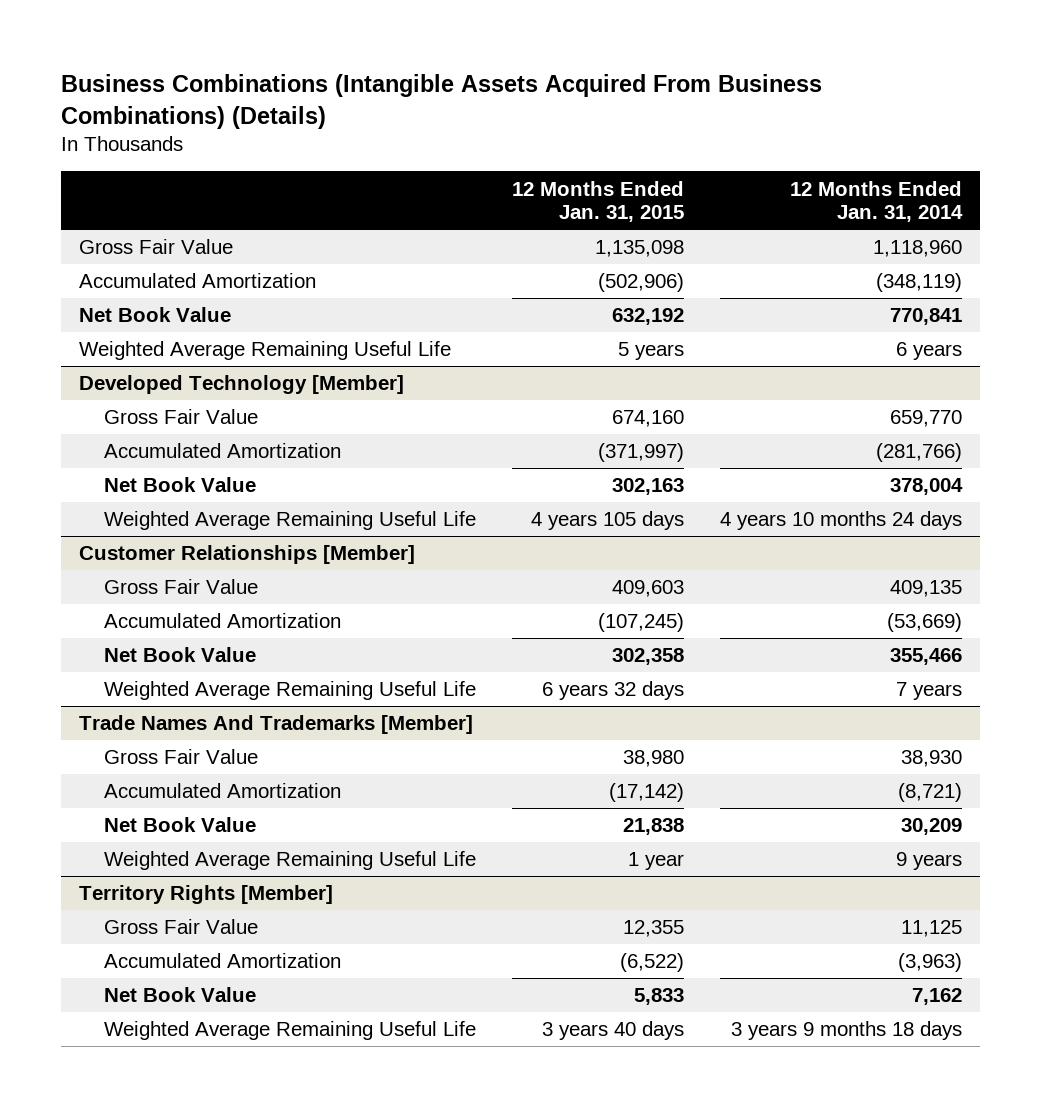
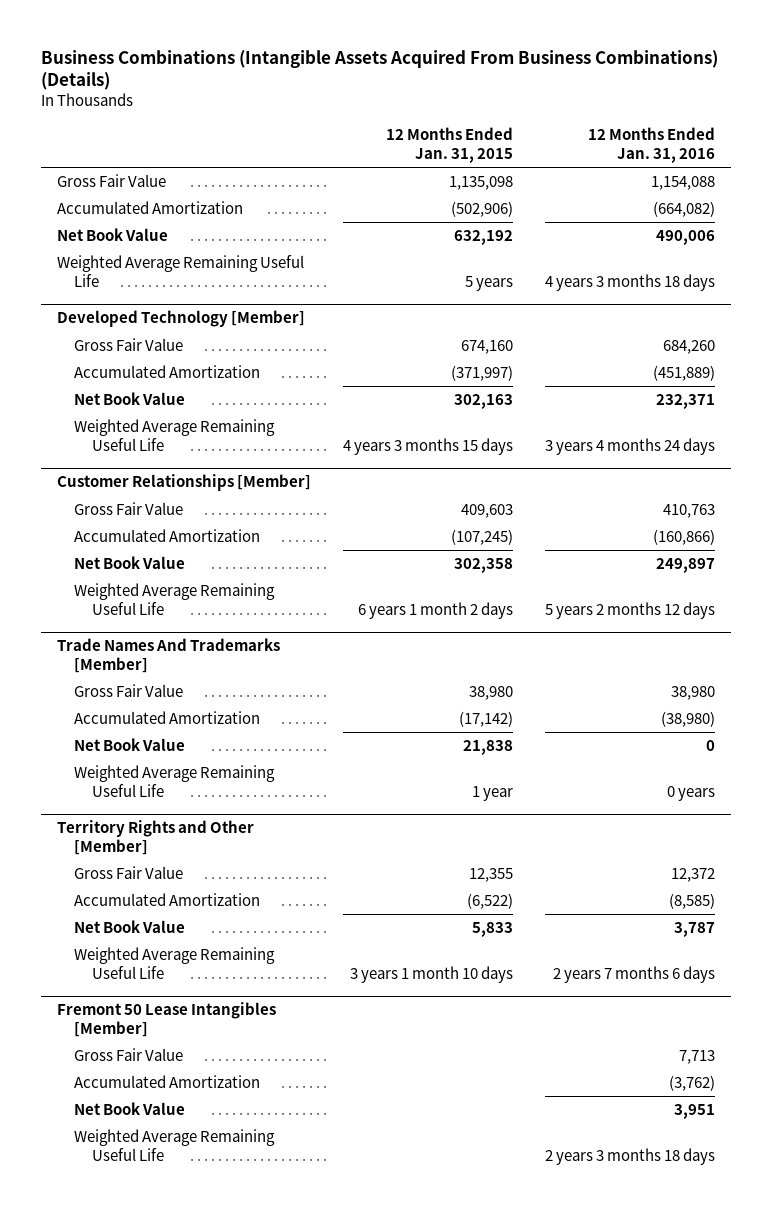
- | 12 Months Ended Jan. 31, 2015 | 12 Months Ended Jan. 31, 2014
+ | 12 Months Ended Jan. 31, 2015 | 12 Months Ended Jan. 31, 2016
@ Developed Technology [Member]
- Weighted Average Remaining Useful Life | 4 years 105 days | 4 years 10 months 24 days
+ Weighted Average Remaining Useful Life | 4 years 3 months 15 days | 3 years 4 months 24 days
@ Customer Relationships [Member]
- Weighted Average Remaining Useful Life | 6 years 32 days | 7 years
+ Weighted Average Remaining Useful Life | 6 years 1 month 2 days | 5 years 2 months 12 days
- Territory Rights [Member]
+ Territory Rights and Other [Member]
- Weighted Average Remaining Useful Life | 3 years 40 days | 3 years 9 months 18 days
+ Weighted Average Remaining Useful Life | 3 years 1 month 10 days | 2 years 7 months 6 days
+ Fremont 50 Lease Intangibles [Member]
+ Gross Fair Value | | 7,713
+ Accumulated Amortization | | (3,762)
+ Net Book Value | | 3,951
+ Weighted Average Remaining Useful Life | | 2 years 3 months 18 days

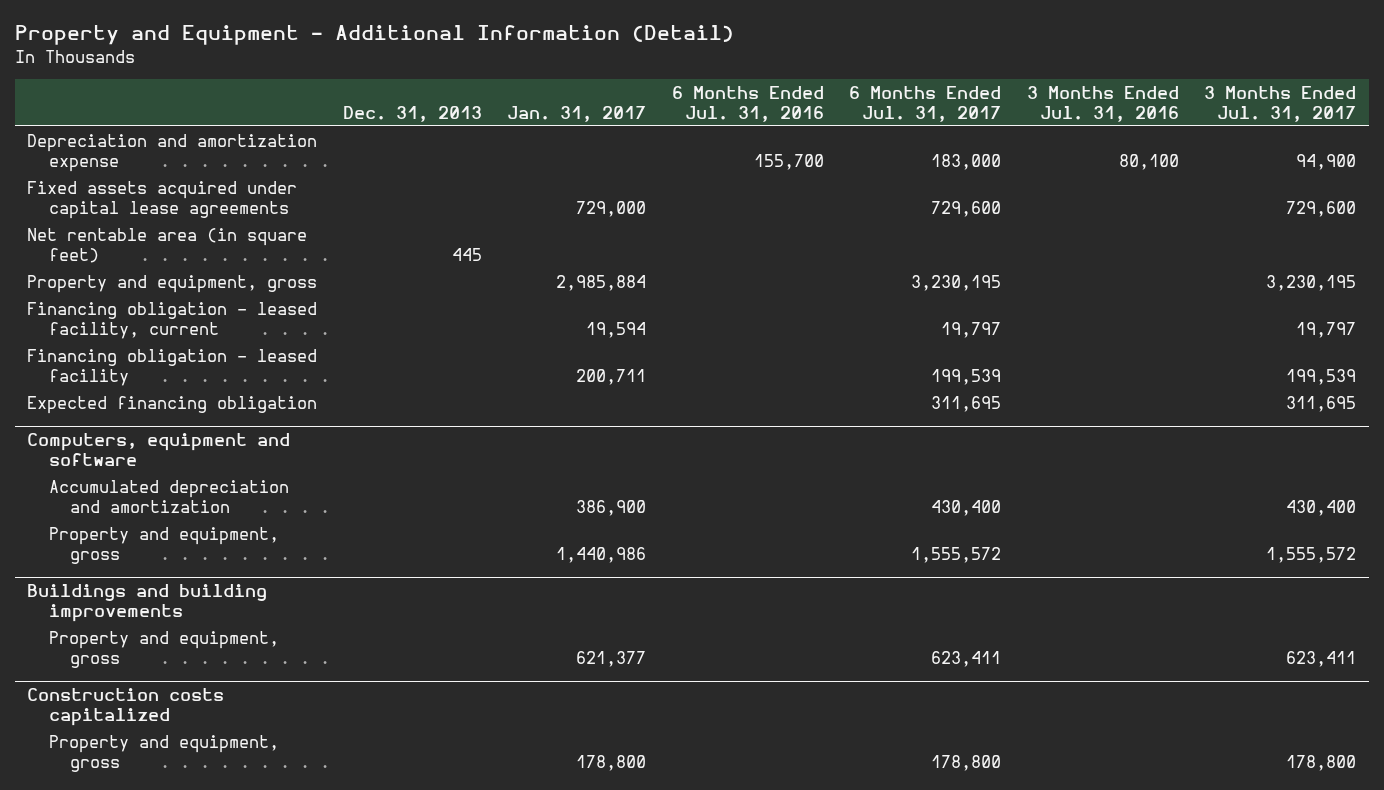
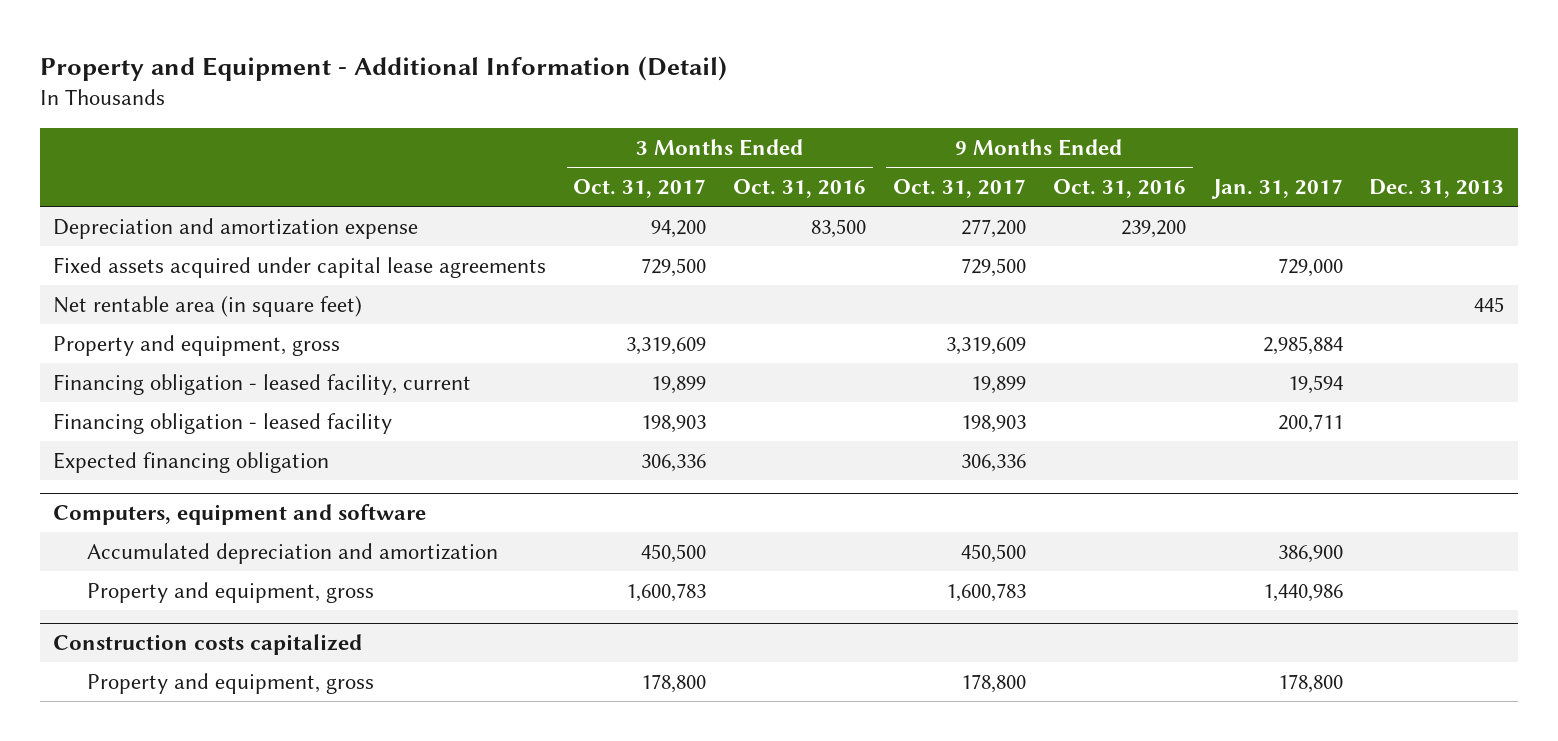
- | Dec. 31, 2013 | Jan. 31, 2017 | 6 Months Ended Jul. 31, 2016 | 6 Months Ended Jul. 31, 2017 | 3 Months Ended Jul. 31, 2016 | 3 Months Ended Jul. 31, 2017
+ | 3 Months Ended Oct. 31, 2017 | 3 Months Ended Oct. 31, 2016 | 9 Months Ended Oct. 31, 2017 | 9 Months Ended Oct. 31, 2016 | Jan. 31, 2017 | Dec. 31, 2013
- Buildings and building improvements
- Property and equipment, gross | | 621,377 | | 623,411 | | 623,411

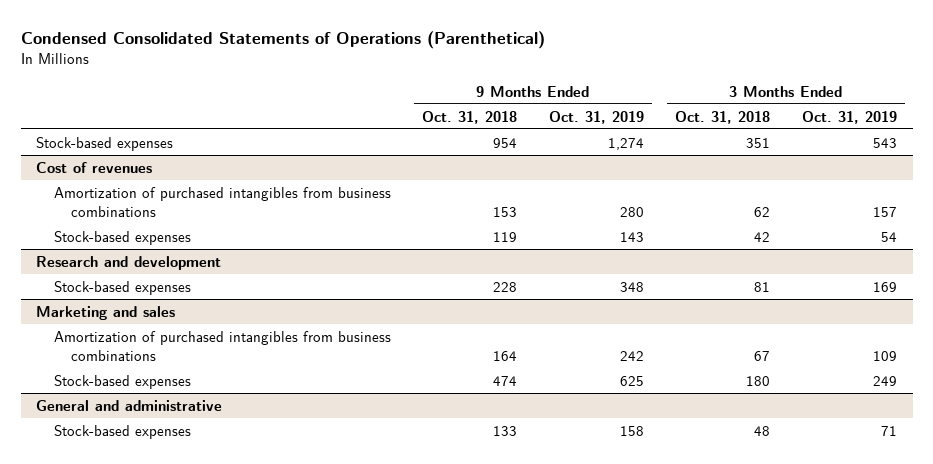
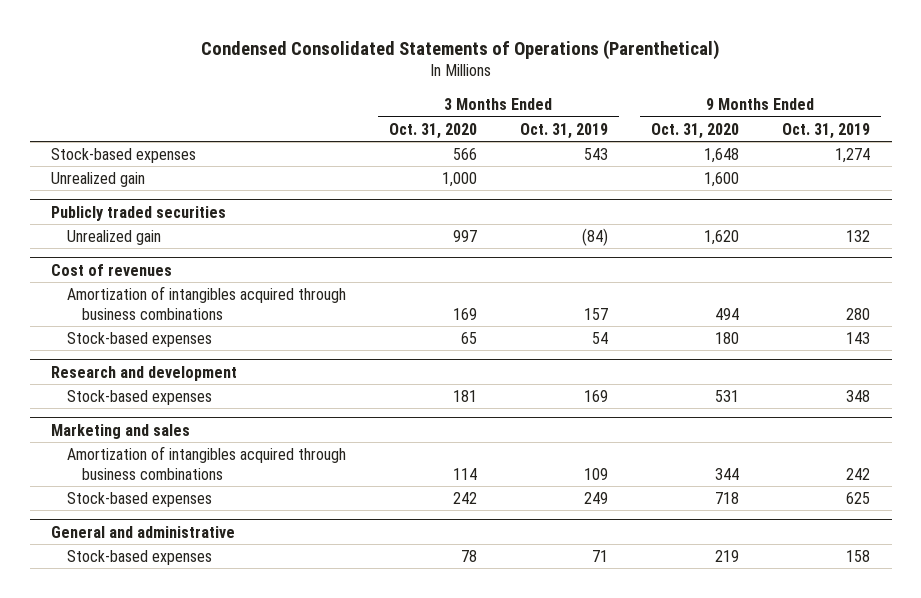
- | 9 Months Ended Oct. 31, 2018 | 9 Months Ended Oct. 31, 2019 | 3 Months Ended Oct. 31, 2018 | 3 Months Ended Oct. 31, 2019
+ | 3 Months Ended Oct. 31, 2020 | 3 Months Ended Oct. 31, 2019 | 9 Months Ended Oct. 31, 2020 | 9 Months Ended Oct. 31, 2019
+ Unrealized gain | 1,000 | | 1,600 |
+ Publicly traded securities
+ Unrealized gain | 997 | (84) | 1,620 | 132
@ Cost of revenues
- Amortization of purchased intangibles from business combinations | 153 | 280 | 62 | 157
+ Amortization of intangibles acquired through business combinations | 169 | 157 | 494 | 280
@ Marketing and sales
- Amortization of purchased intangibles from business combinations | 164 | 242 | 67 | 109
+ Amortization of intangibles acquired through business combinations | 114 | 109 | 344 | 242

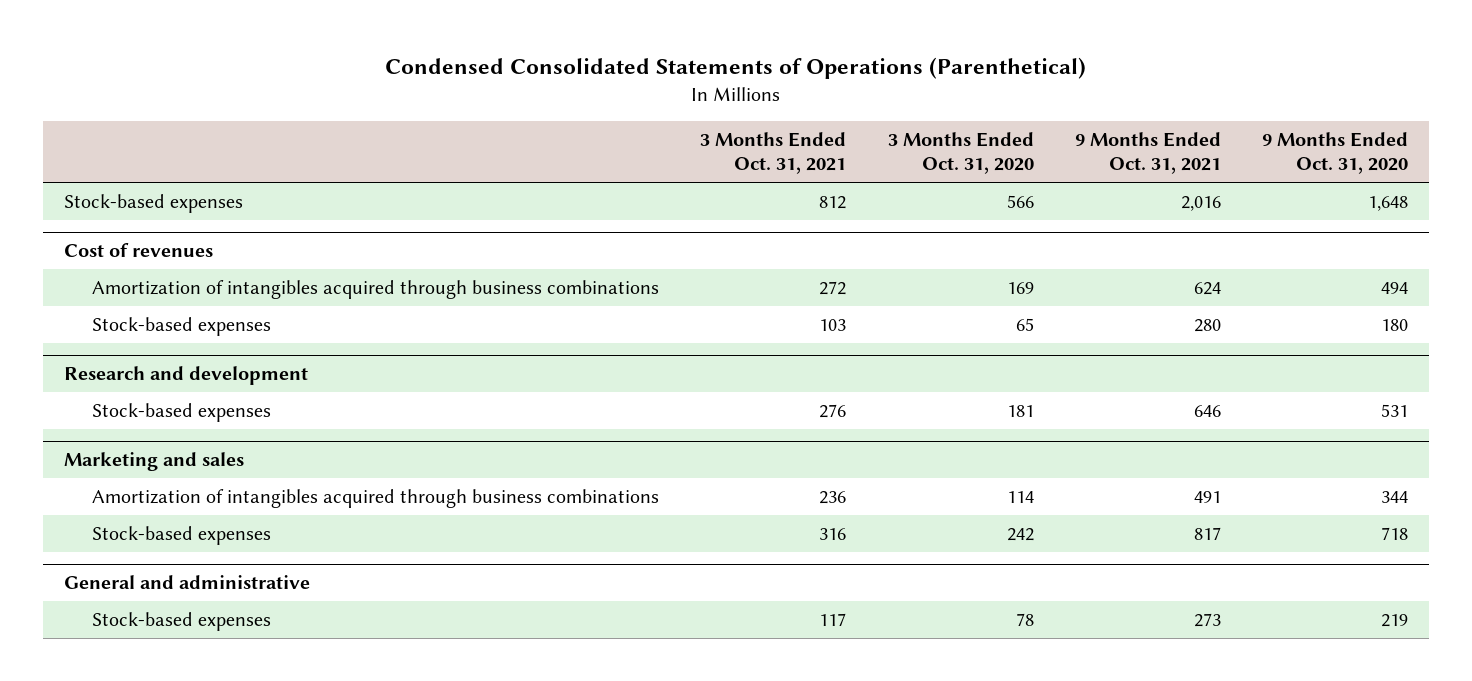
- | 3 Months Ended Oct. 31, 2020 | 3 Months Ended Oct. 31, 2019 | 9 Months Ended Oct. 31, 2020 | 9 Months Ended Oct. 31, 2019
+ | 3 Months Ended Oct. 31, 2021 | 3 Months Ended Oct. 31, 2020 | 9 Months Ended Oct. 31, 2021 | 9 Months Ended Oct. 31, 2020
- Unrealized gain | 1,000 | | 1,600 |
- Publicly traded securities
- Unrealized gain | 997 | (84) | 1,620 | 132

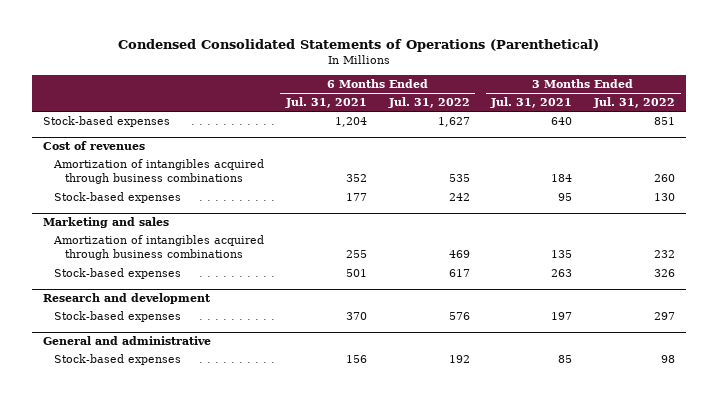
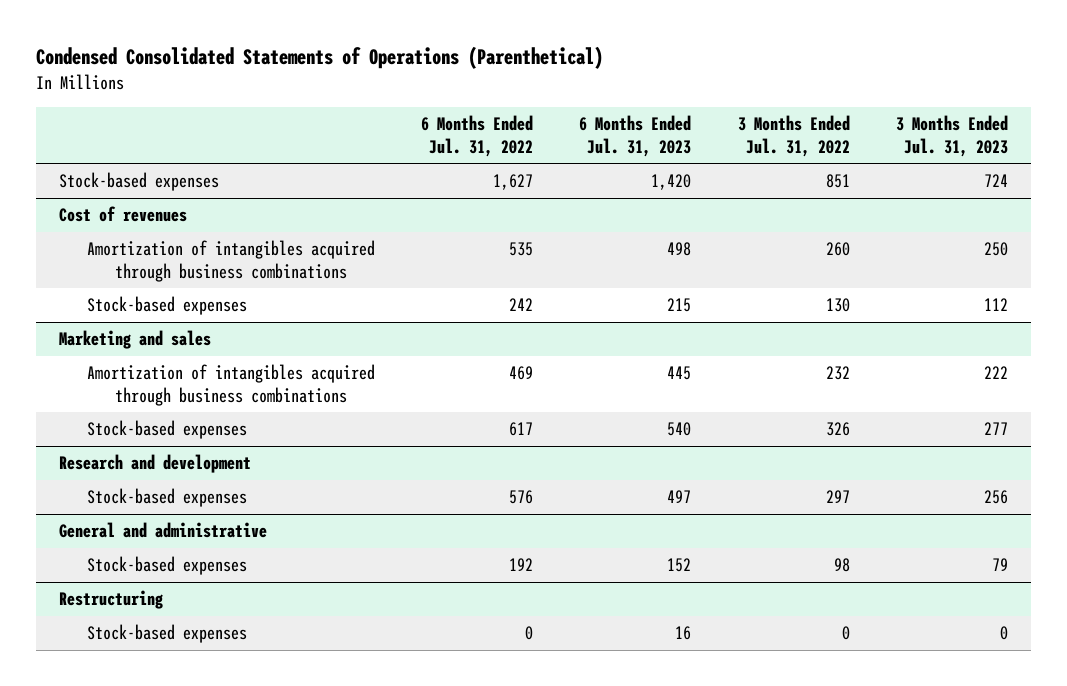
- | 6 Months Ended Jul. 31, 2021 | 6 Months Ended Jul. 31, 2022 | 3 Months Ended Jul. 31, 2021 | 3 Months Ended Jul. 31, 2022
+ | 6 Months Ended Jul. 31, 2022 | 6 Months Ended Jul. 31, 2023 | 3 Months Ended Jul. 31, 2022 | 3 Months Ended Jul. 31, 2023
+ Restructuring
+ Stock-based expenses | 0 | 16 | 0 | 0

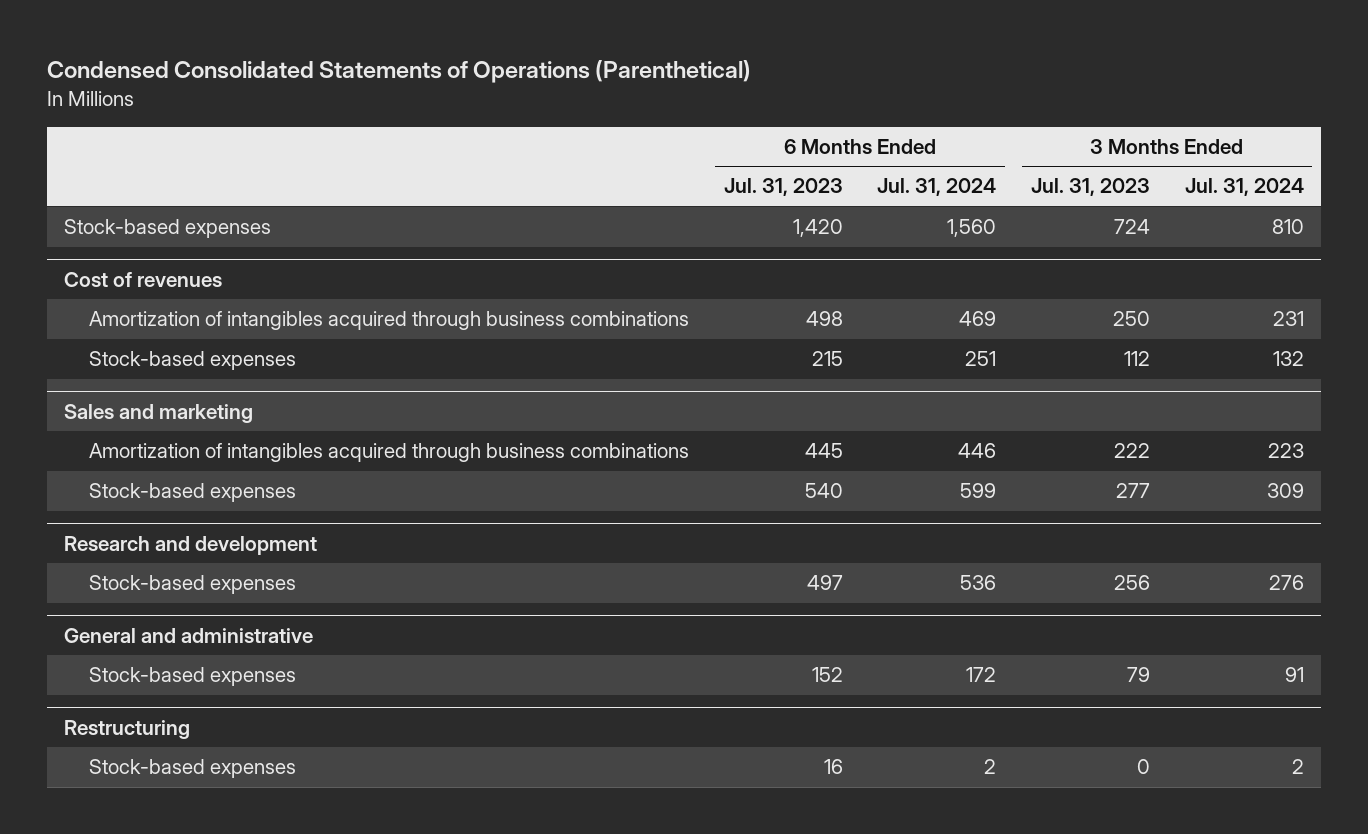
- | 6 Months Ended Jul. 31, 2022 | 6 Months Ended Jul. 31, 2023 | 3 Months Ended Jul. 31, 2022 | 3 Months Ended Jul. 31, 2023
+ | 6 Months Ended Jul. 31, 2023 | 6 Months Ended Jul. 31, 2024 | 3 Months Ended Jul. 31, 2023 | 3 Months Ended Jul. 31, 2024
- Marketing and sales
+ Sales and marketing

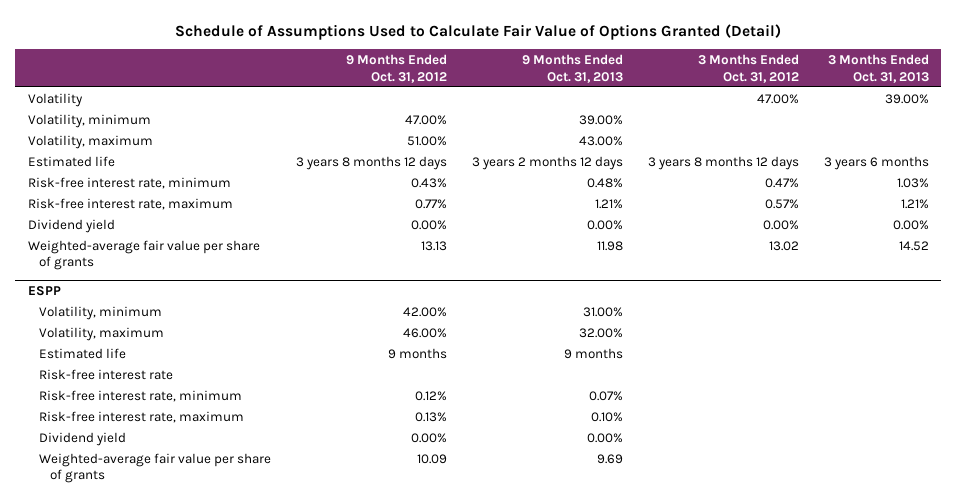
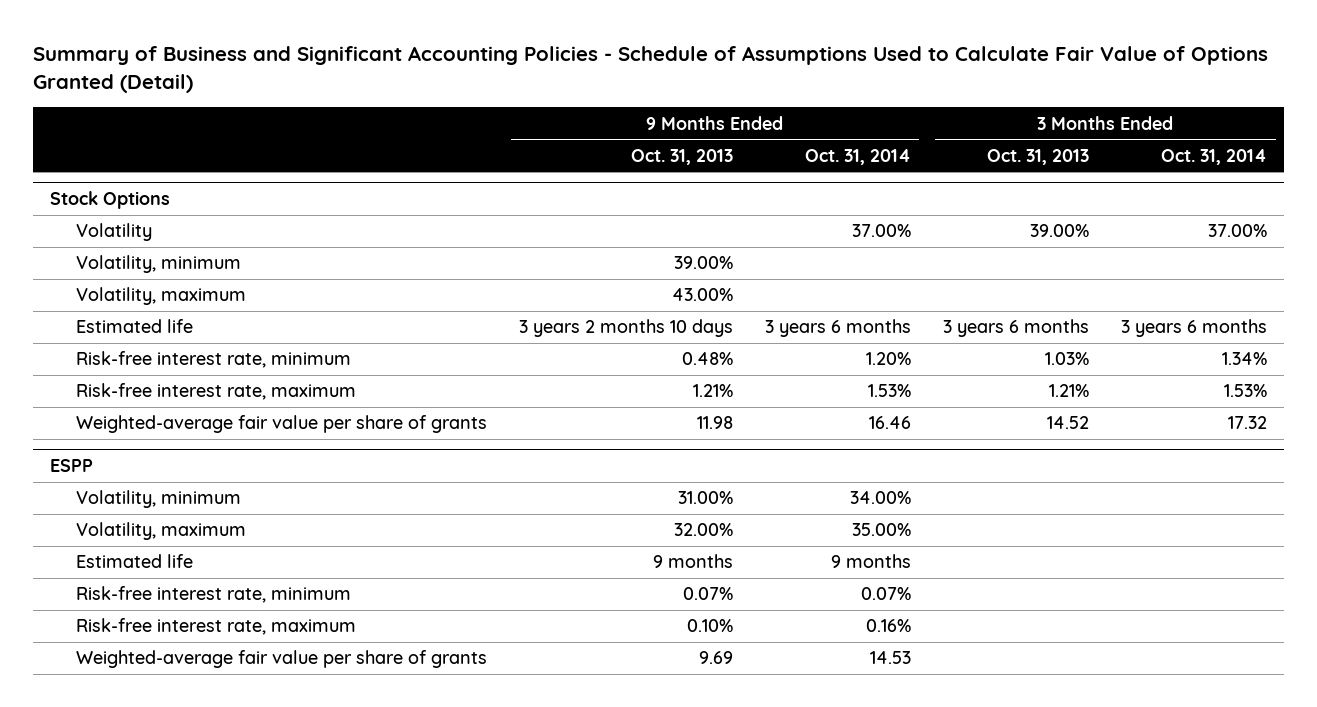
- Schedule of Assumptions Used to Calculate Fair Value of Options Granted (Detail)
+ Summary of Business and Significant Accounting Policies - Schedule of Assumptions Used to Calculate Fair Value of Options Granted (Detail)
- | 9 Months Ended Oct. 31, 2012 | 9 Months Ended Oct. 31, 2013 | 3 Months Ended Oct. 31, 2012 | 3 Months Ended Oct. 31, 2013
+ | 9 Months Ended Oct. 31, 2013 | 9 Months Ended Oct. 31, 2014 | 3 Months Ended Oct. 31, 2013 | 3 Months Ended Oct. 31, 2014
+ Stock Options
- Estimated life | 3 years 8 months 12 days | 3 years 2 months 12 days | 3 years 8 months 12 days | 3 years 6 months
+ Estimated life | 3 years 2 months 10 days | 3 years 6 months | 3 years 6 months | 3 years 6 months
- Dividend yield | 0.00% | 0.00% | 0.00% | 0.00%
@ ESPP
- Risk-free interest rate
- Dividend yield | 0.00% | 0.00% | |

